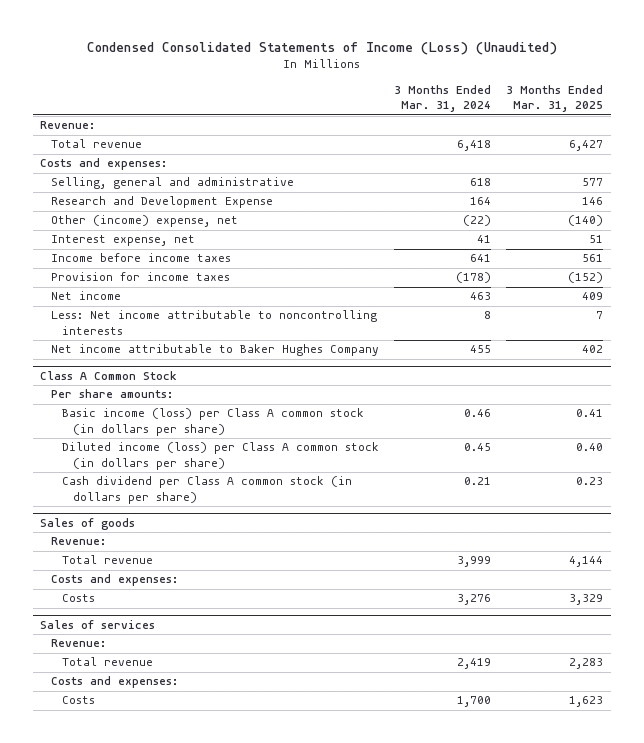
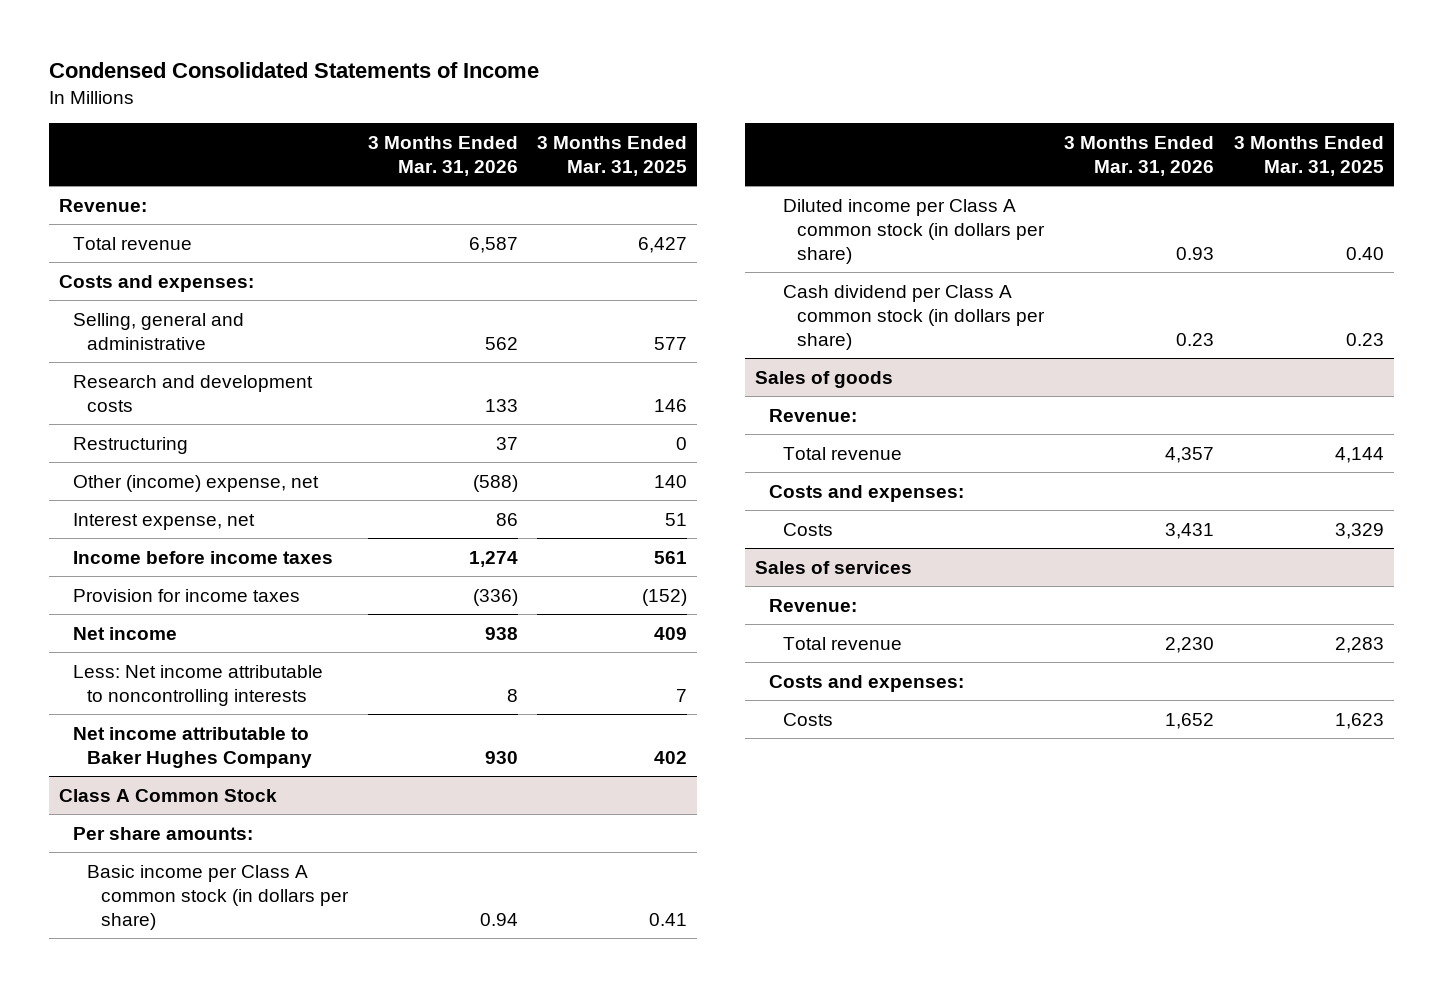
- Condensed Consolidated Statements of Income (Loss) (Unaudited)
+ Condensed Consolidated Statements of Income
- | 3 Months Ended Mar. 31, 2024 | 3 Months Ended Mar. 31, 2025
+ | 3 Months Ended Mar. 31, 2026 | 3 Months Ended Mar. 31, 2025
- Research and Development Expense | 164 | 146
- Other (income) expense, net | (22) | (140)
+ Research and development costs | 133 | 146
+ Restructuring | 37 | 0
+ Other (income) expense, net | (588) | 140
@ Class A Common Stock
- Basic income (loss) per Class A common stock (in dollars per share) | 0.46 | 0.41
- Diluted income (loss) per Class A common stock (in dollars per share) | 0.45 | 0.40
+ Basic income per Class A common stock (in dollars per share) | 0.94 | 0.41
+ Diluted income per Class A common stock (in dollars per share) | 0.93 | 0.40

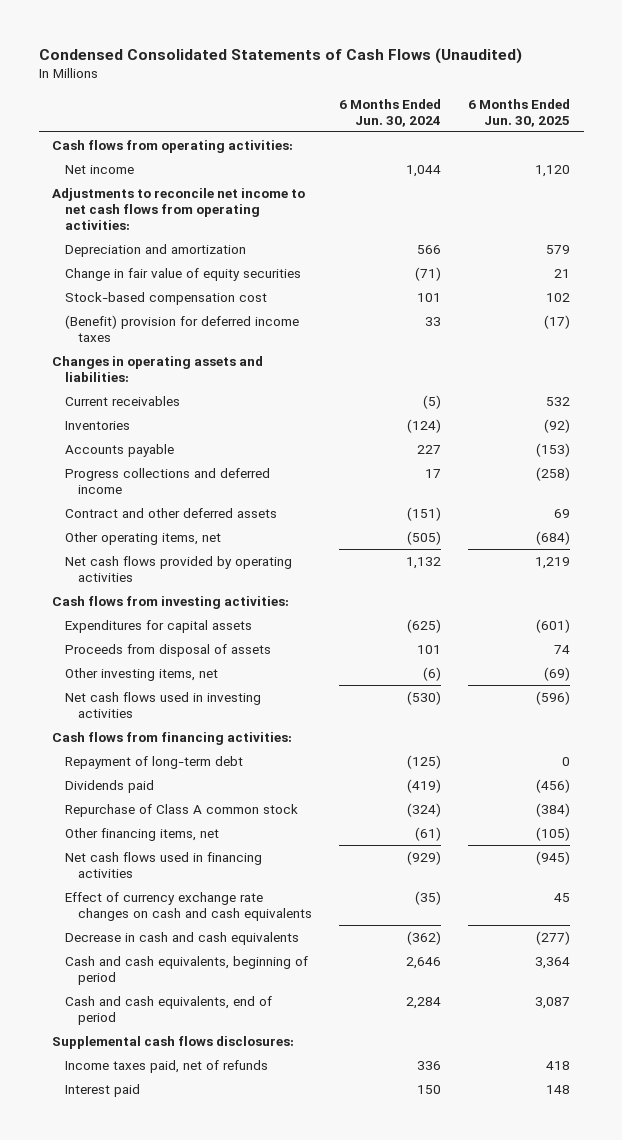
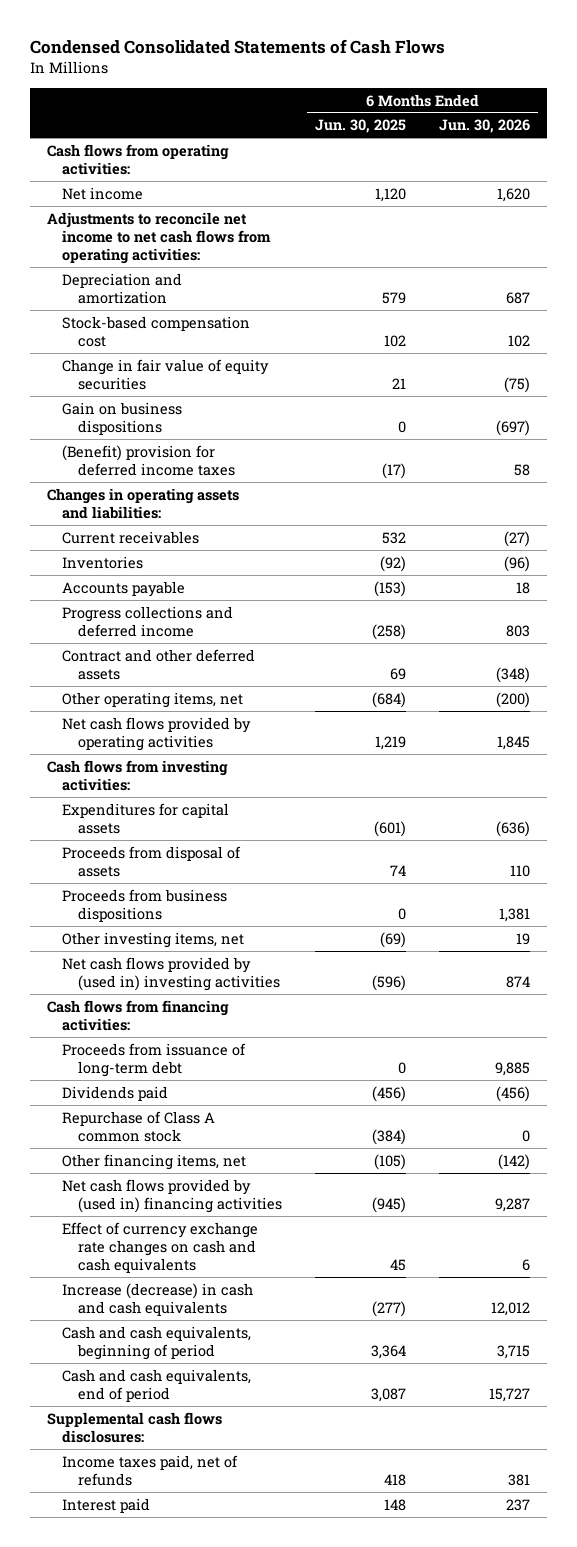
- Condensed Consolidated Statements of Cash Flows (Unaudited)
+ Condensed Consolidated Statements of Cash Flows
- | 6 Months Ended Jun. 30, 2024 | 6 Months Ended Jun. 30, 2025
+ | 6 Months Ended Jun. 30, 2025 | 6 Months Ended Jun. 30, 2026
moved down: Change in fair value of equity securities | 21 | (75)
+ Gain on business dispositions | 0 | (697)
+ Proceeds from business dispositions | 0 | 1,381
- Net cash flows used in investing activities | (530) | (596)
+ Net cash flows provided by (used in) investing activities | (596) | 874
- Repayment of long-term debt | (125) | 0
+ Proceeds from issuance of long-term debt | 0 | 9,885
- Net cash flows used in financing activities | (929) | (945)
+ Net cash flows provided by (used in) financing activities | (945) | 9,287
- Decrease in cash and cash equivalents | (362) | (277)
+ Increase (decrease) in cash and cash equivalents | (277) | 12,012

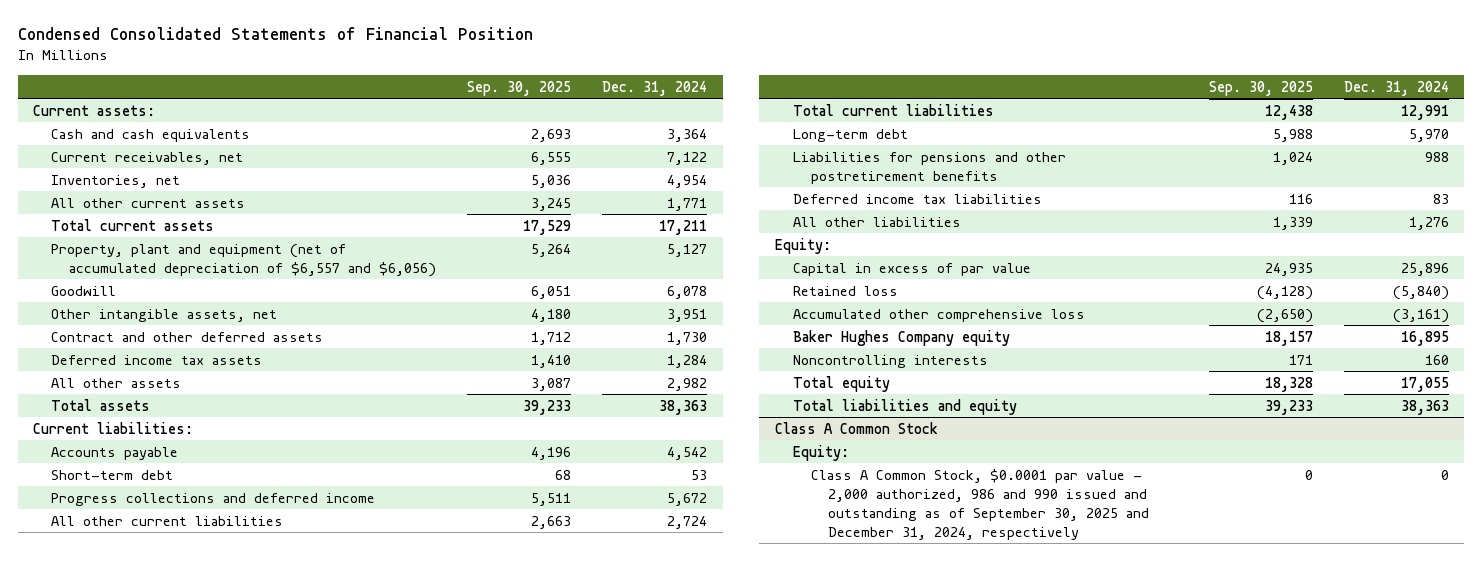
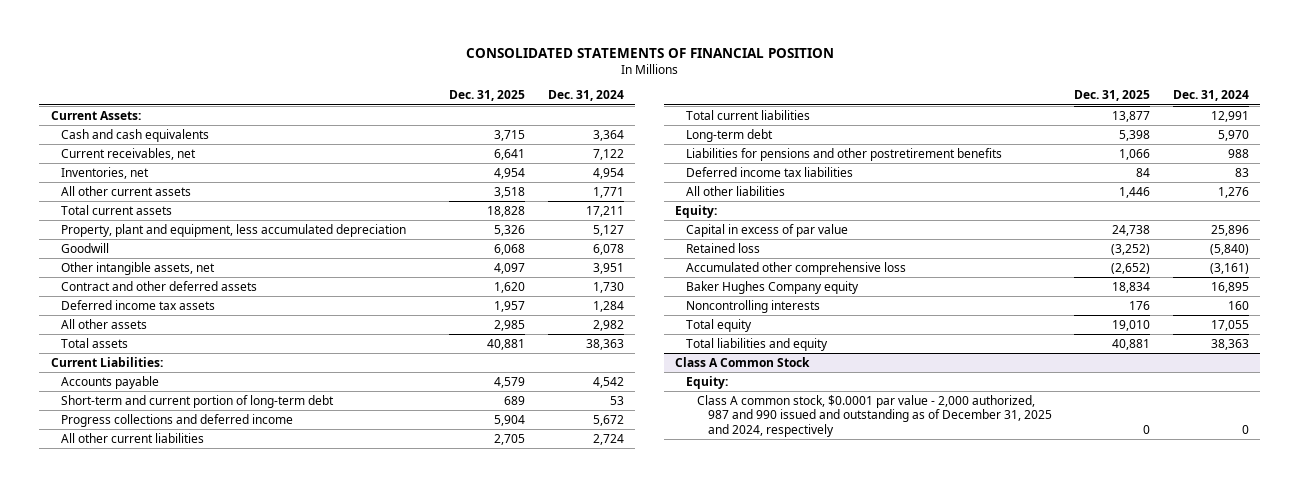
- Condensed Consolidated Statements of Financial Position
+ CONSOLIDATED STATEMENTS OF FINANCIAL POSITION
- | Sep. 30, 2025 | Dec. 31, 2024
+ | Dec. 31, 2025 | Dec. 31, 2024
- Current assets:
+ Current Assets:
- Property, plant and equipment (net of accumulated depreciation of $6,557 and $6,056) | 5,264 | 5,127
+ Property, plant and equipment, less accumulated depreciation | 5,326 | 5,127
- Current liabilities:
+ Current Liabilities:
- Short-term debt | 68 | 53
+ Short-term and current portion of long-term debt | 689 | 53
@ Class A Common Stock
- Class A Common Stock, $0.0001 par value - 2,000 authorized, 986 and 990 issued and outstanding as of September 30, 2025 and December 31, 2024, respectively | 0 | 0
+ Class A common stock, $0.0001 par value - 2,000 authorized, 987 and 990 issued and outstanding as of December 31, 2025 and 2024, respectively | 0 | 0

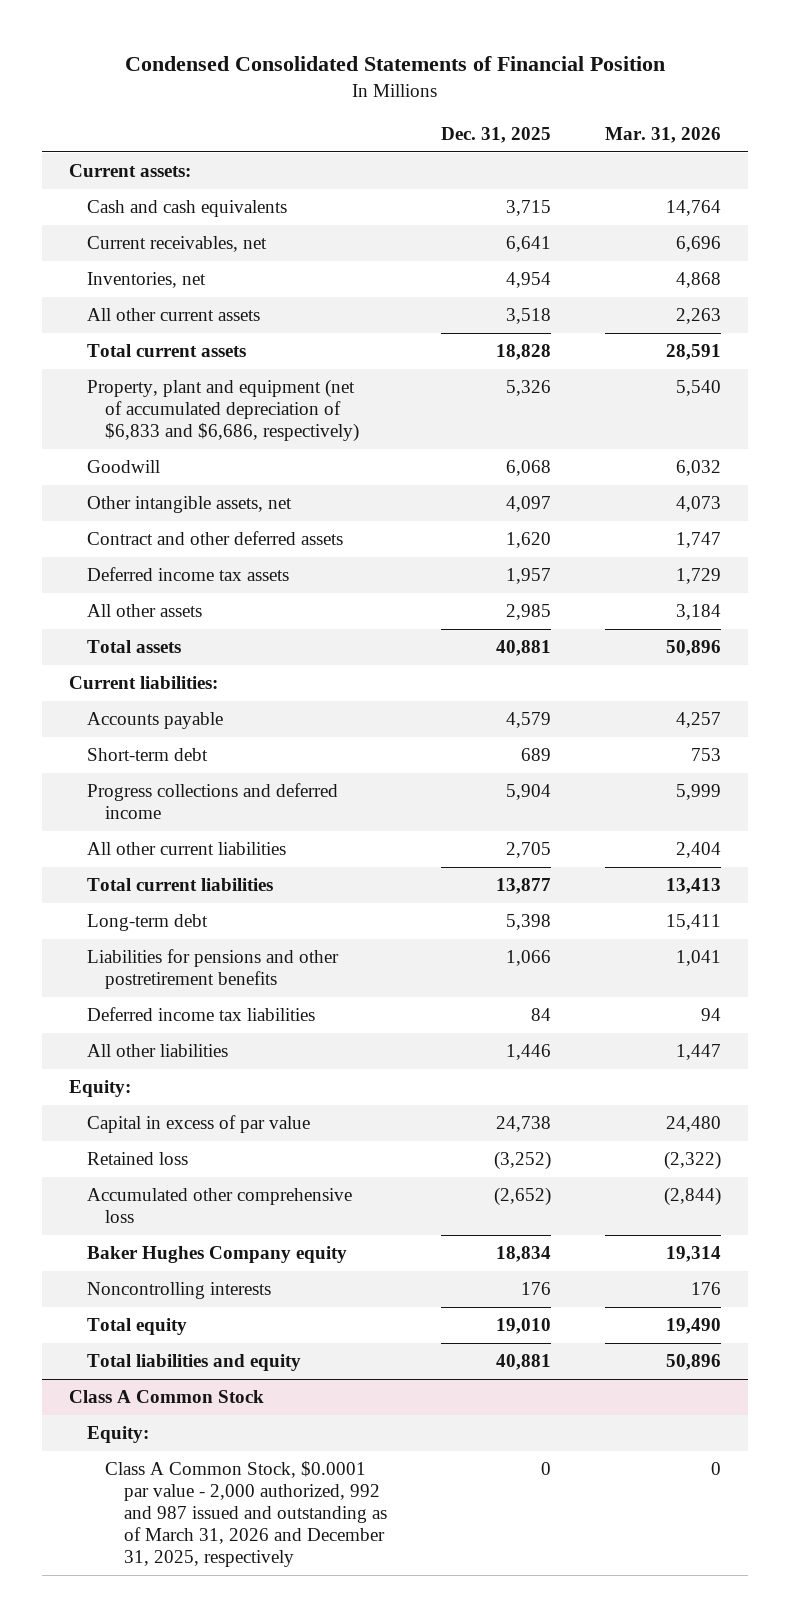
- CONSOLIDATED STATEMENTS OF FINANCIAL POSITION
+ Condensed Consolidated Statements of Financial Position
- | Dec. 31, 2025 | Dec. 31, 2024
+ | Dec. 31, 2025 | Mar. 31, 2026
- Current Assets:
+ Current assets:
- Property, plant and equipment, less accumulated depreciation | 5,326 | 5,127
+ Property, plant and equipment (net of accumulated depreciation of $6,833 and $6,686, respectively) | 5,326 | 5,540
- Current Liabilities:
+ Current liabilities:
- Short-term and current portion of long-term debt | 689 | 53
+ Short-term debt | 689 | 753
@ Class A Common Stock
- Class A common stock, $0.0001 par value - 2,000 authorized, 987 and 990 issued and outstanding as of December 31, 2025 and 2024, respectively | 0 | 0
+ Class A Common Stock, $0.0001 par value - 2,000 authorized, 992 and 987 issued and outstanding as of March 31, 2026 and December 31, 2025, respectively | 0 | 0

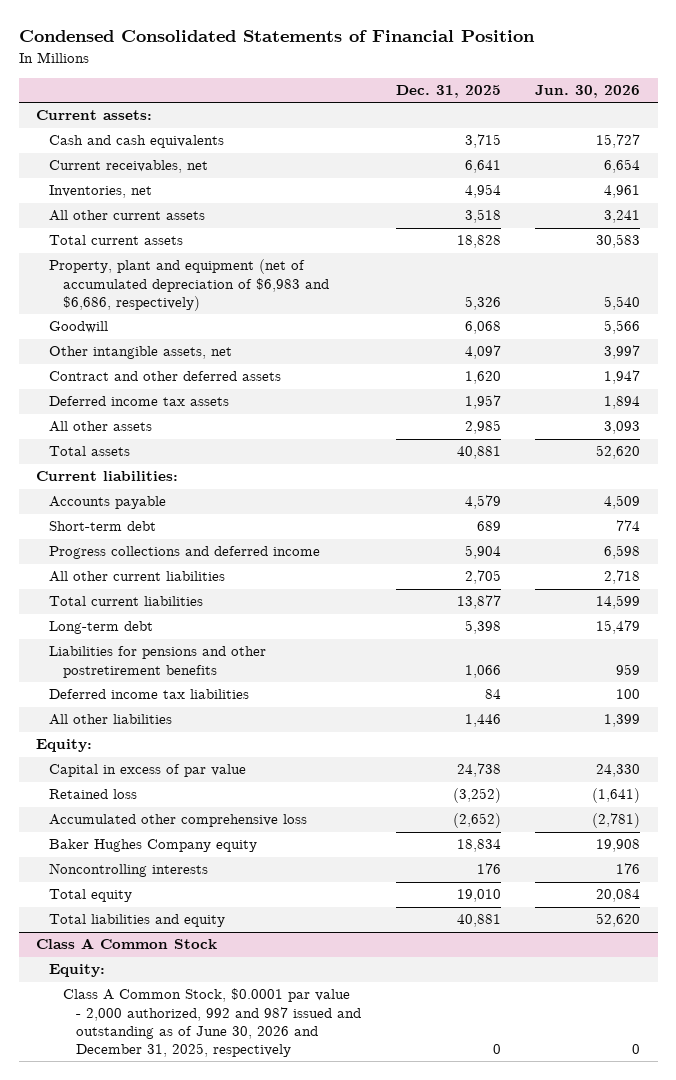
- | Dec. 31, 2025 | Mar. 31, 2026
+ | Dec. 31, 2025 | Jun. 30, 2026
- Property, plant and equipment (net of accumulated depreciation of $6,833 and $6,686, respectively) | 5,326 | 5,540
+ Property, plant and equipment (net of accumulated depreciation of $6,983 and $6,686, respectively) | 5,326 | 5,540
@ Class A Common Stock
- Class A Common Stock, $0.0001 par value - 2,000 authorized, 992 and 987 issued and outstanding as of March 31, 2026 and December 31, 2025, respectively | 0 | 0
+ Class A Common Stock, $0.0001 par value - 2,000 authorized, 992 and 987 issued and outstanding as of June 30, 2026 and December 31, 2025, respectively | 0 | 0

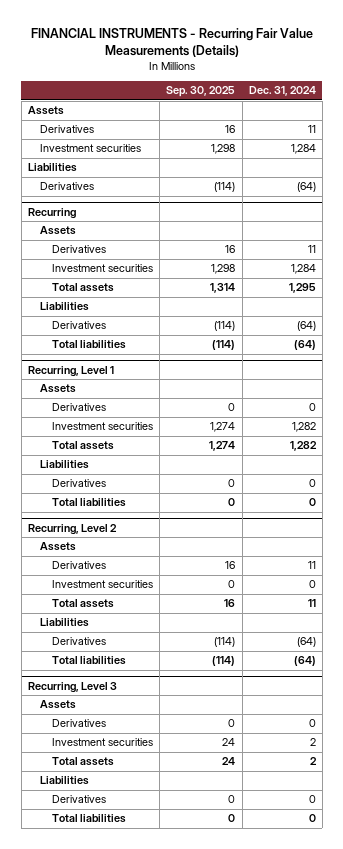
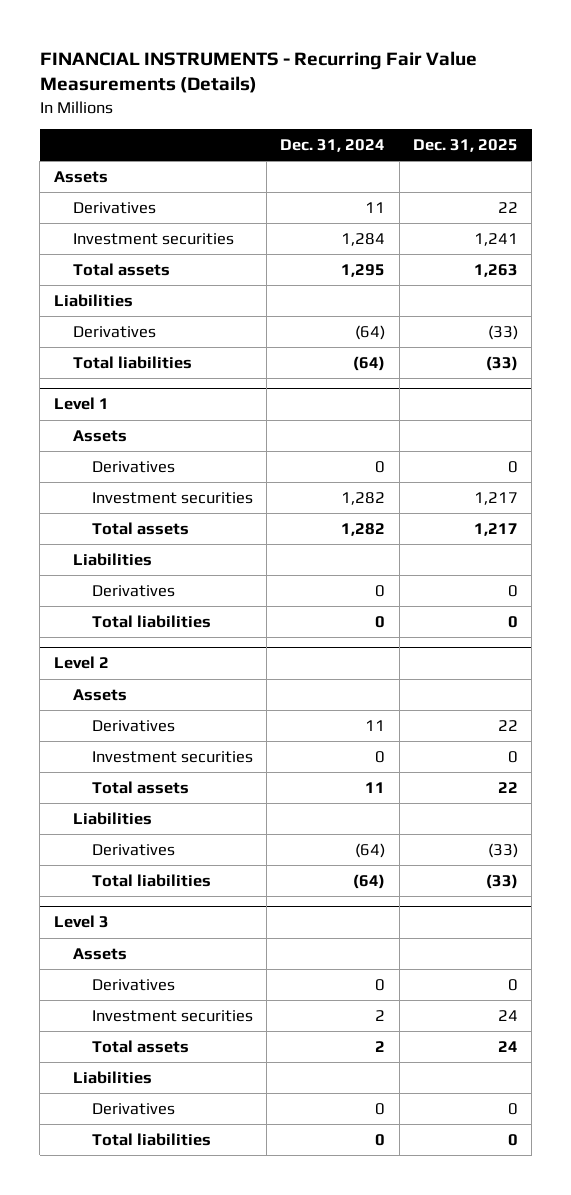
- | Sep. 30, 2025 | Dec. 31, 2024
+ | Dec. 31, 2024 | Dec. 31, 2025
- Liabilities
- Derivatives | (114) | (64)
- Recurring
- Assets
- Derivatives | 16 | 11
- Investment securities | 1,298 | 1,284
- Recurring, Level 1
+ Level 1
- Recurring, Level 2
+ Level 2
- Recurring, Level 3
+ Level 3

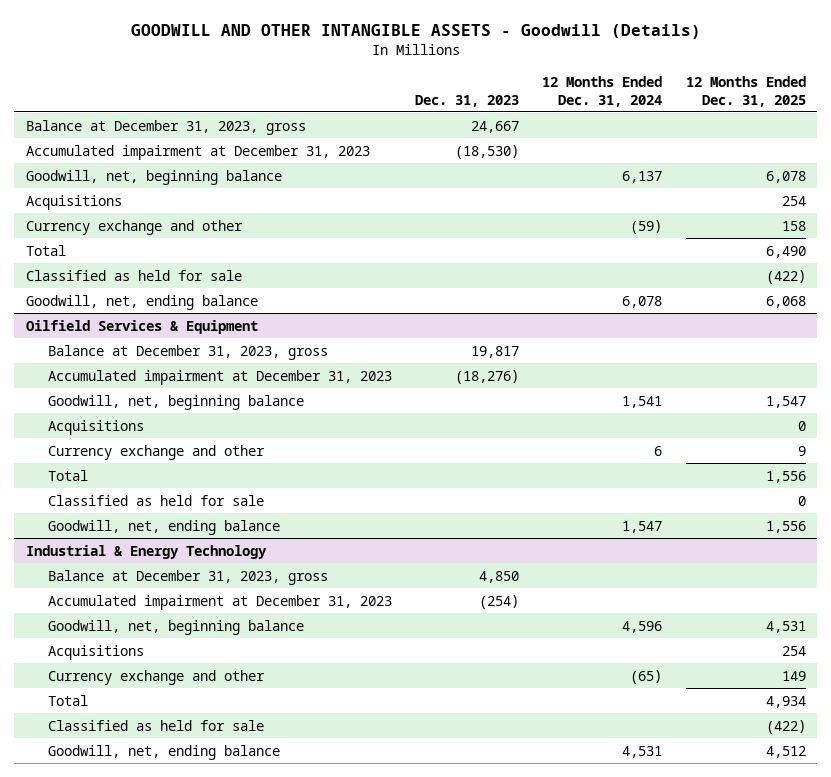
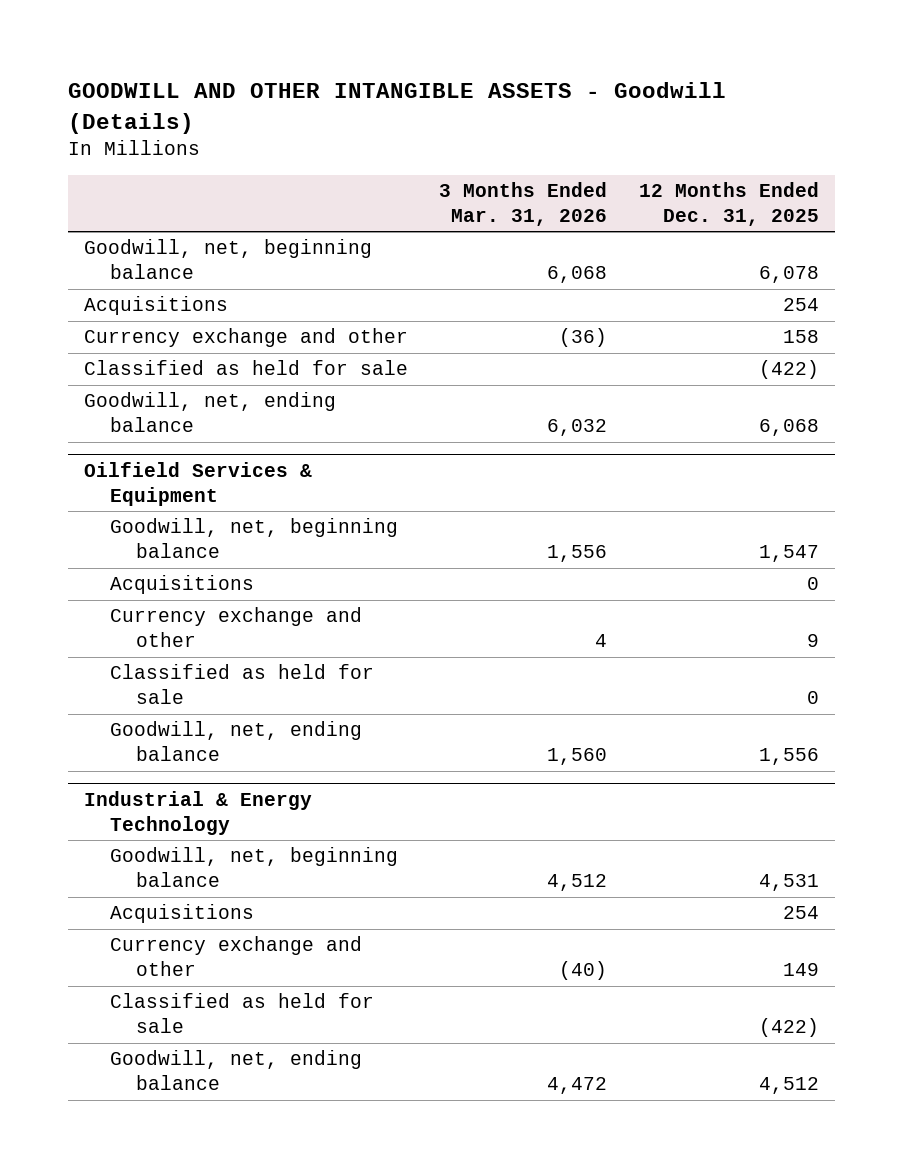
- | Dec. 31, 2023 | 12 Months Ended Dec. 31, 2024 | 12 Months Ended Dec. 31, 2025
+ | 3 Months Ended Mar. 31, 2026 | 12 Months Ended Dec. 31, 2025
- Balance at December 31, 2023, gross | 24,667 | |
- Accumulated impairment at December 31, 2023 | (18,530) | |
- Total | | | 6,490
@ Oilfield Services & Equipment
- Balance at December 31, 2023, gross | 19,817 | |
- Accumulated impairment at December 31, 2023 | (18,276) | |
- Total | | | 1,556
@ Industrial & Energy Technology
- Balance at December 31, 2023, gross | 4,850 | |
- Accumulated impairment at December 31, 2023 | (254) | |
- Total | | | 4,934

